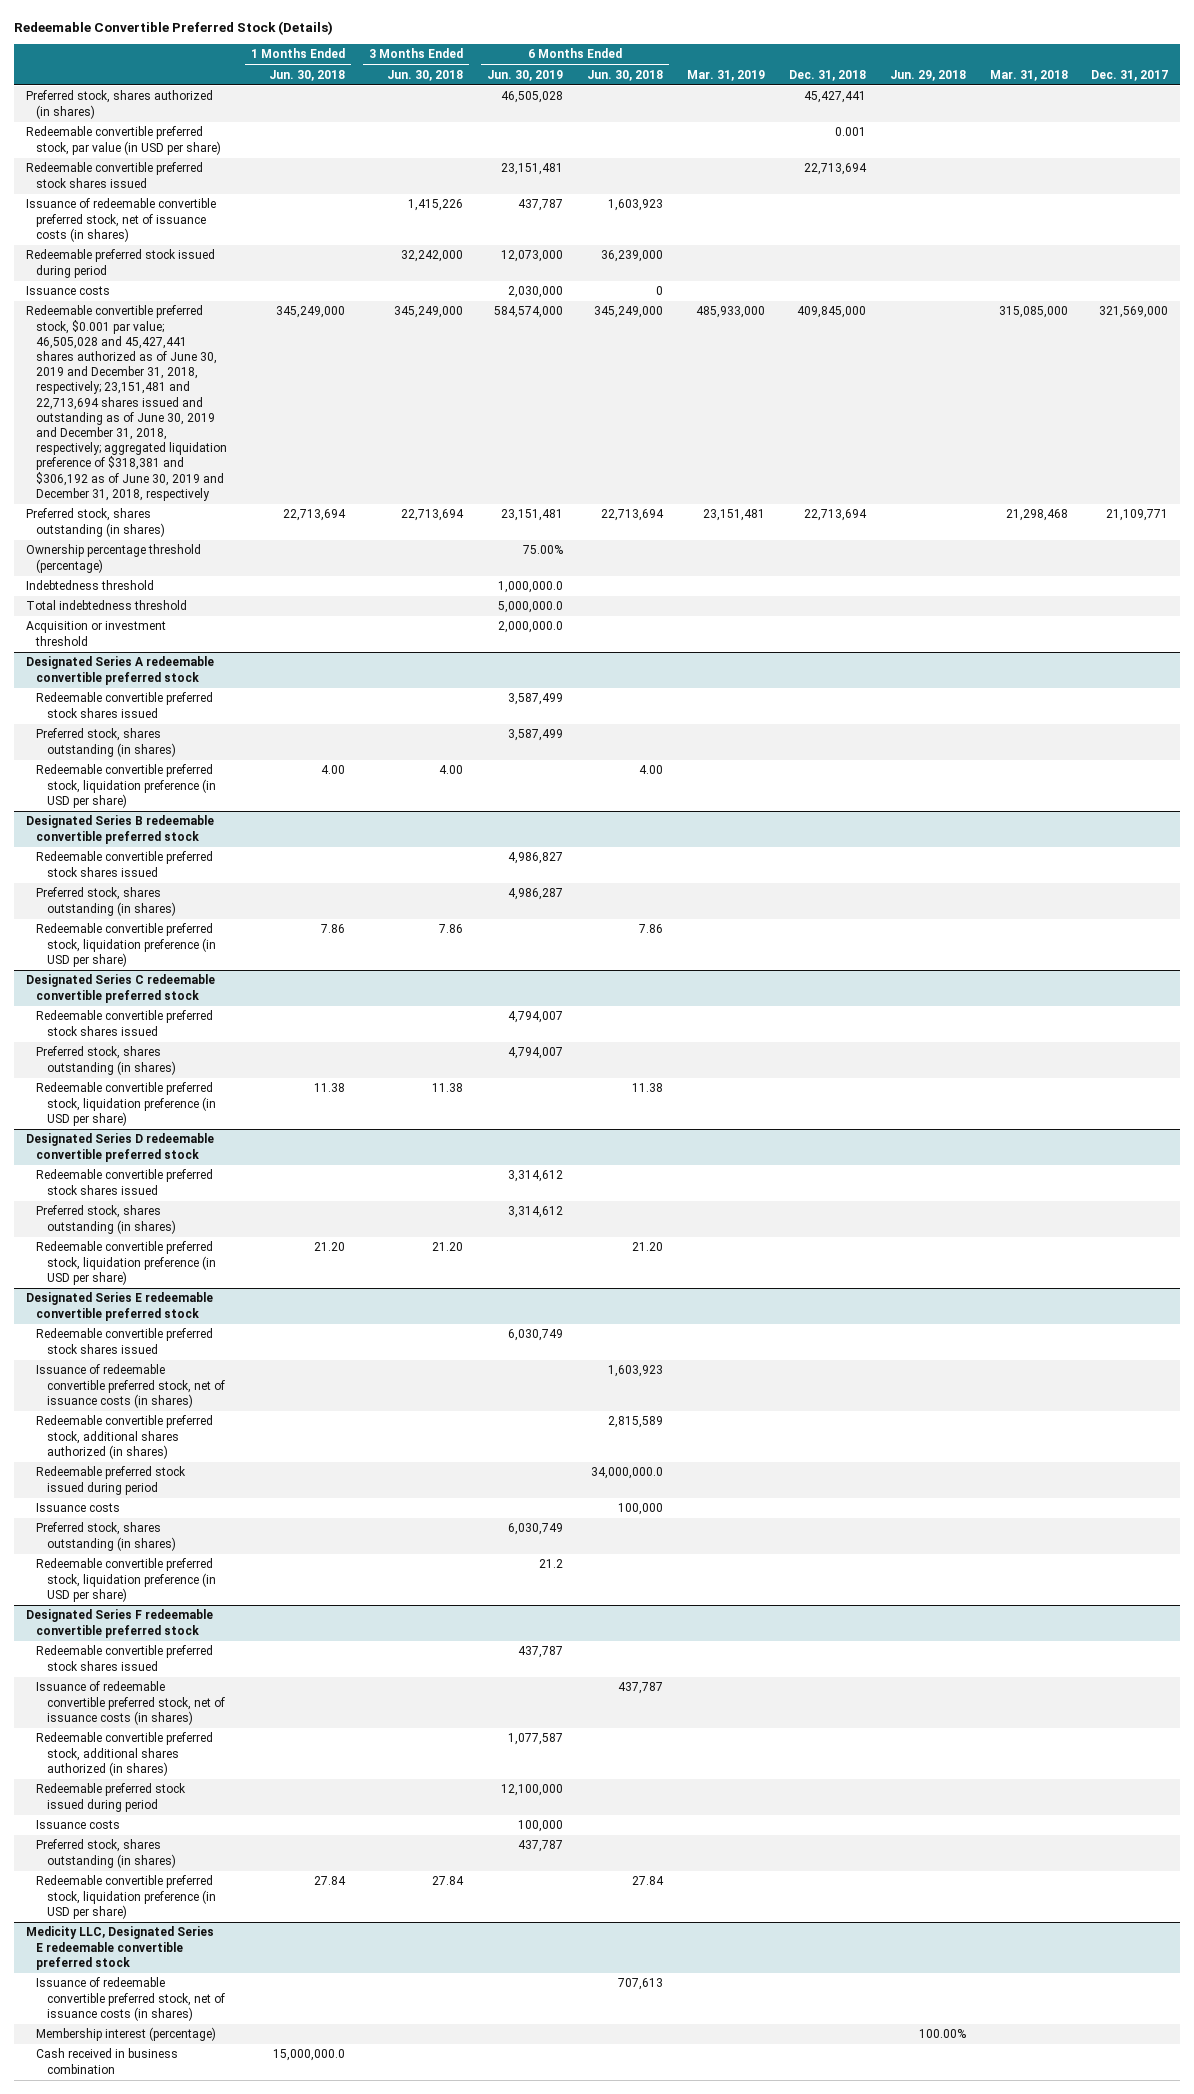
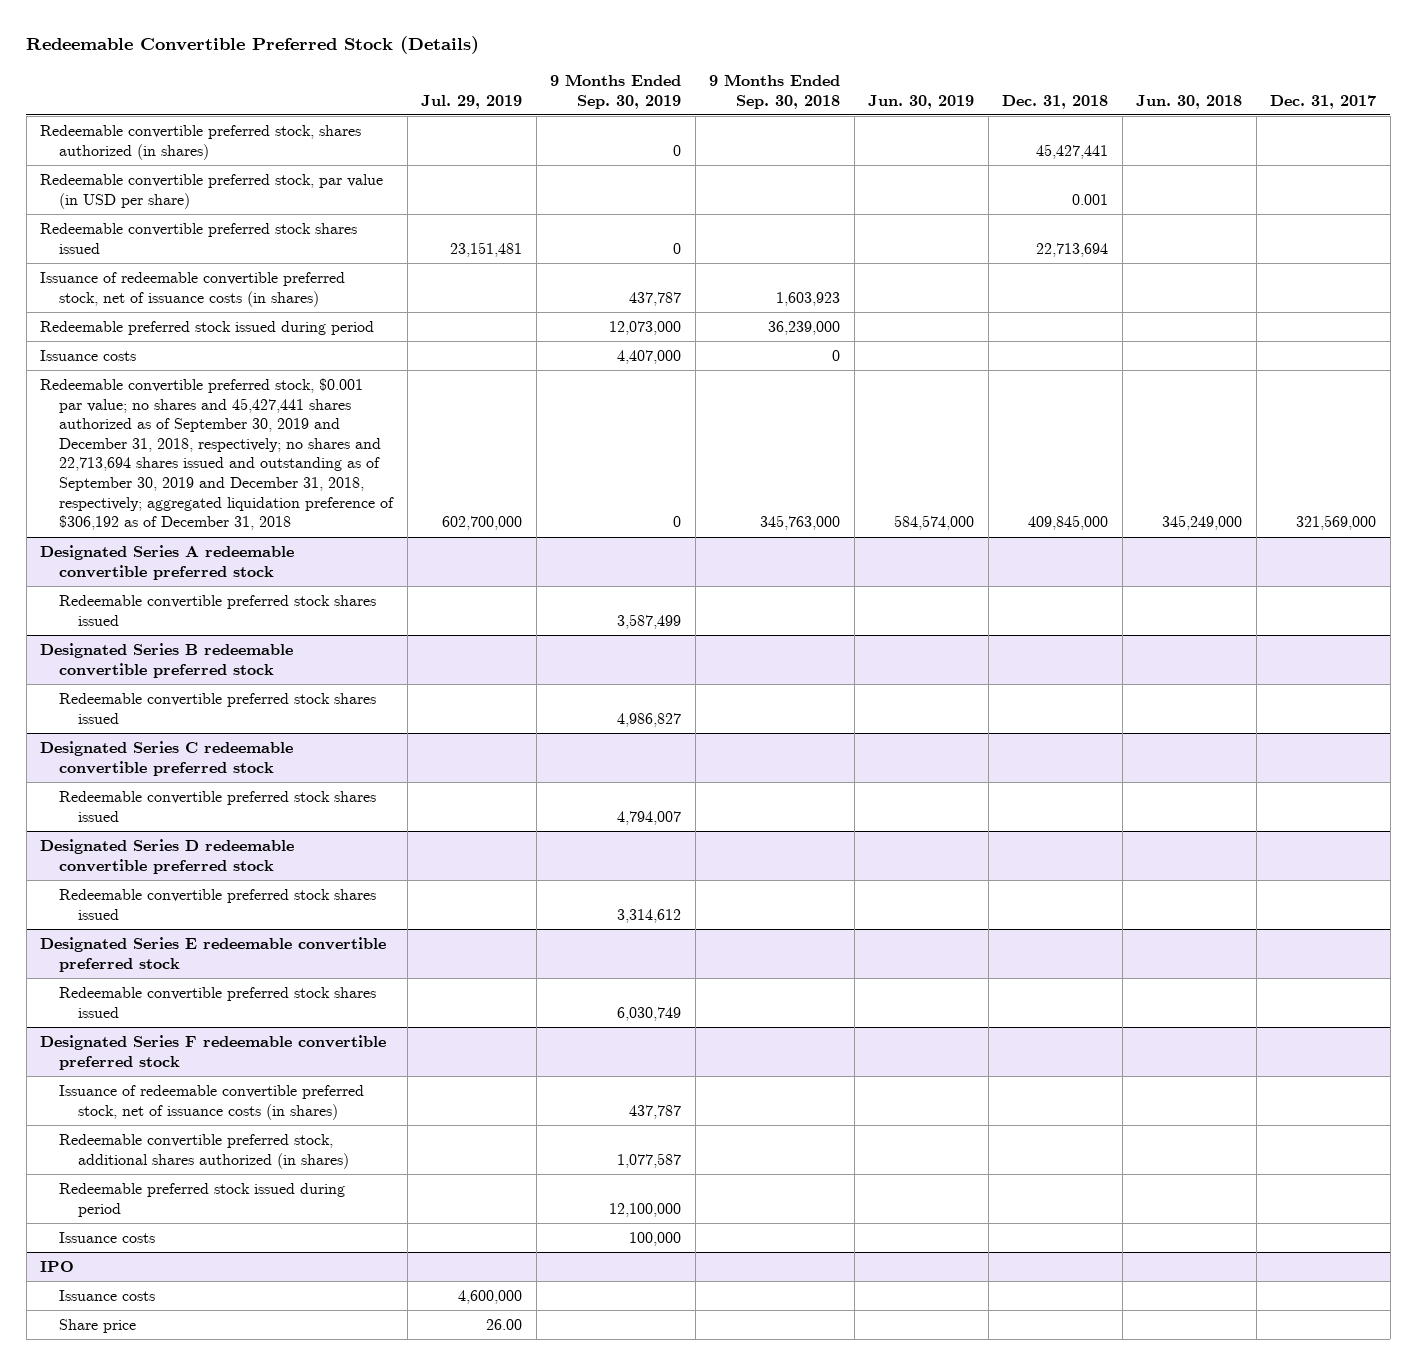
- | 1 Months Ended Jun. 30, 2018 | 3 Months Ended Jun. 30, 2018 | 6 Months Ended Jun. 30, 2019 | 6 Months Ended Jun. 30, 2018 | Mar. 31, 2019 | Dec. 31, 2018 | Jun. 29, 2018 | Mar. 31, 2018 | Dec. 31, 2017
+ | Jul. 29, 2019 | 9 Months Ended Sep. 30, 2019 | 9 Months Ended Sep. 30, 2018 | Jun. 30, 2019 | Dec. 31, 2018 | Jun. 30, 2018 | Dec. 31, 2017
- Preferred stock, shares authorized (in shares) | | | 46,505,028 | | | 45,427,441 | | |
+ Redeemable convertible preferred stock, shares authorized (in shares) | | 0 | | | 45,427,441 | |
- Redeemable convertible preferred stock, $0.001 par value; 46,505,028 and 45,427,441 shares authorized as of June 30, 2019 and December 31, 2018, respectively; 23,151,481 and 22,713,694 shares issued and outstanding as of June 30, 2019 and December 31, 2018, respectively; aggregated liquidation preference of $318,381 and $306,192 as of June 30, 2019 and December 31, 2018, respectively | 345,249,000 | 345,249,000 | 584,574,000 | 345,249,000 | 485,933,000 | 409,845,000 | | 315,085,000 | 321,569,000
- Preferred stock, shares outstanding (in shares) | 22,713,694 | 22,713,694 | 23,151,481 | 22,713,694 | 23,151,481 | 22,713,694 | | 21,298,468 | 21,109,771
- Ownership percentage threshold (percentage) | | | 75.00% | | | | | |
- Indebtedness threshold | | | 1,000,000.0 | | | | | |
- Total indebtedness threshold | | | 5,000,000.0 | | | | | |
- Acquisition or investment threshold | | | 2,000,000.0 | | | | | |
+ Redeemable convertible preferred stock, $0.001 par value; no shares and 45,427,441 shares authorized as of September 30, 2019 and December 31, 2018, respectively; no shares and 22,713,694 shares issued and outstanding as of September 30, 2019 and December 31, 2018, respectively; aggregated liquidation preference of $306,192 as of December 31, 2018 | 602,700,000 | 0 | 345,763,000 | 584,574,000 | 409,845,000 | 345,249,000 | 321,569,000
@ Designated Series A redeemable convertible preferred stock
- Preferred stock, shares outstanding (in shares) | | | 3,587,499 | | | | | |
- Redeemable convertible preferred stock, liquidation preference (in USD per share) | 4.00 | 4.00 | | 4.00 | | | | |
@ Designated Series B redeemable convertible preferred stock
- Preferred stock, shares outstanding (in shares) | | | 4,986,287 | | | | | |
- Redeemable convertible preferred stock, liquidation preference (in USD per share) | 7.86 | 7.86 | | 7.86 | | | | |
@ Designated Series C redeemable convertible preferred stock
- Preferred stock, shares outstanding (in shares) | | | 4,794,007 | | | | | |
- Redeemable convertible preferred stock, liquidation preference (in USD per share) | 11.38 | 11.38 | | 11.38 | | | | |
@ Designated Series D redeemable convertible preferred stock
- Preferred stock, shares outstanding (in shares) | | | 3,314,612 | | | | | |
- Redeemable convertible preferred stock, liquidation preference (in USD per share) | 21.20 | 21.20 | | 21.20 | | | | |
@ Designated Series E redeemable convertible preferred stock
- Issuance of redeemable convertible preferred stock, net of issuance costs (in shares) | | | | 1,603,923 | | | | |
- Redeemable convertible preferred stock, additional shares authorized (in shares) | | | | 2,815,589 | | | | |
- Redeemable preferred stock issued during period | | | | 34,000,000.0 | | | | |
- Issuance costs | | | | 100,000 | | | | |
- Preferred stock, shares outstanding (in shares) | | | 6,030,749 | | | | | |
- Redeemable convertible preferred stock, liquidation preference (in USD per share) | | | 21.2 | | | | | |
@ Designated Series F redeemable convertible preferred stock
- Redeemable convertible preferred stock shares issued | | | 437,787 | | | | | |
- Preferred stock, shares outstanding (in shares) | | | 437,787 | | | | | |
- Redeemable convertible preferred stock, liquidation preference (in USD per share) | 27.84 | 27.84 | | 27.84 | | | | |
- Medicity LLC, Designated Series E redeemable convertible preferred stock
- Issuance of redeemable convertible preferred stock, net of issuance costs (in shares) | | | | 707,613 | | | | |
- Membership interest (percentage) | | | | | | | 100.00% | |
- Cash received in business combination | 15,000,000.0 | | | | | | | |
+ IPO
+ Issuance costs | 4,600,000 | | | | | |
+ Share price | 26.00 | | | | | |

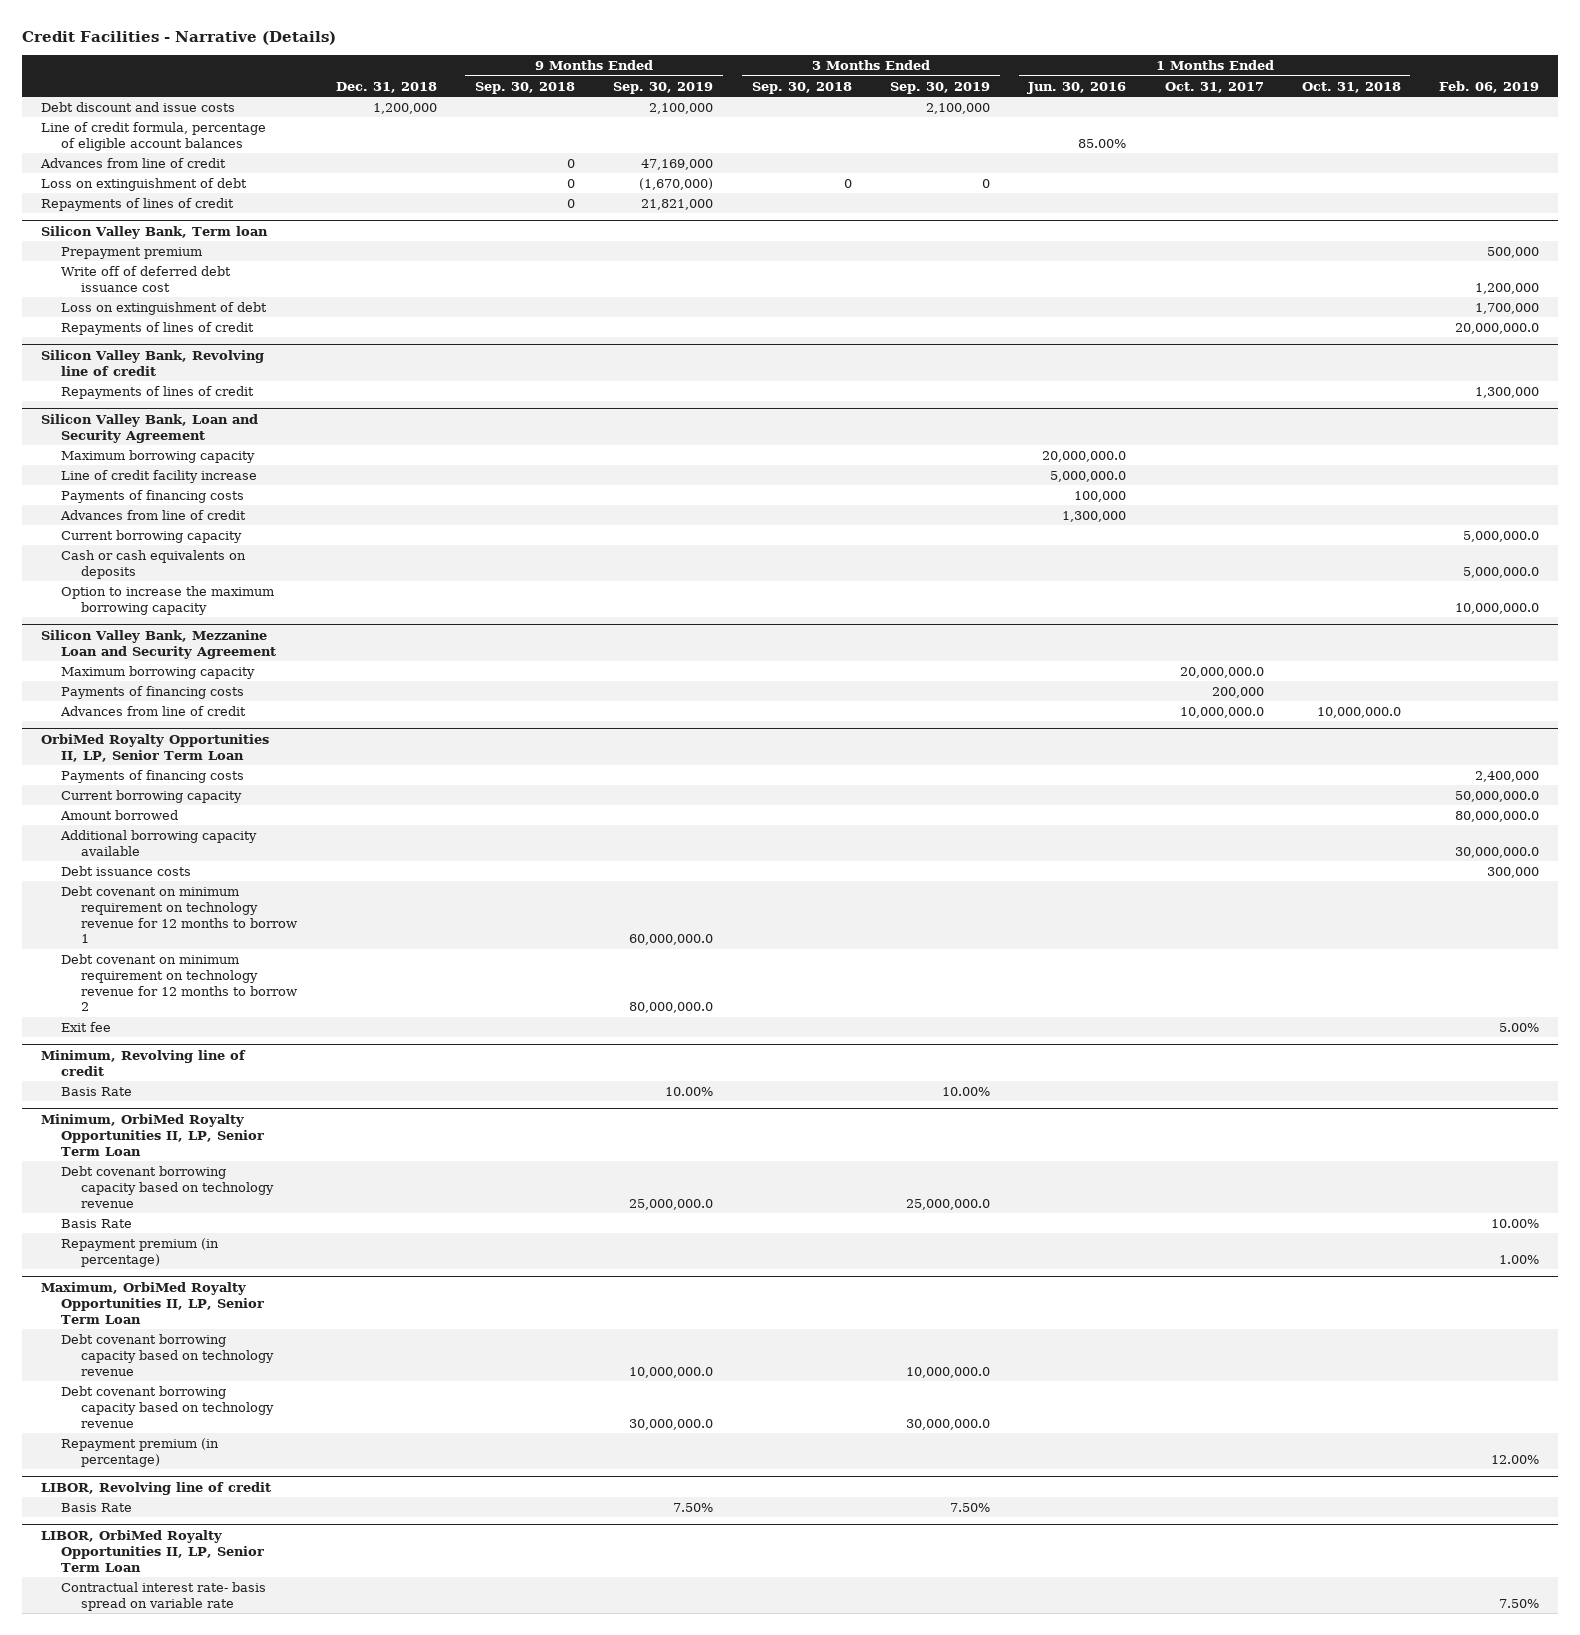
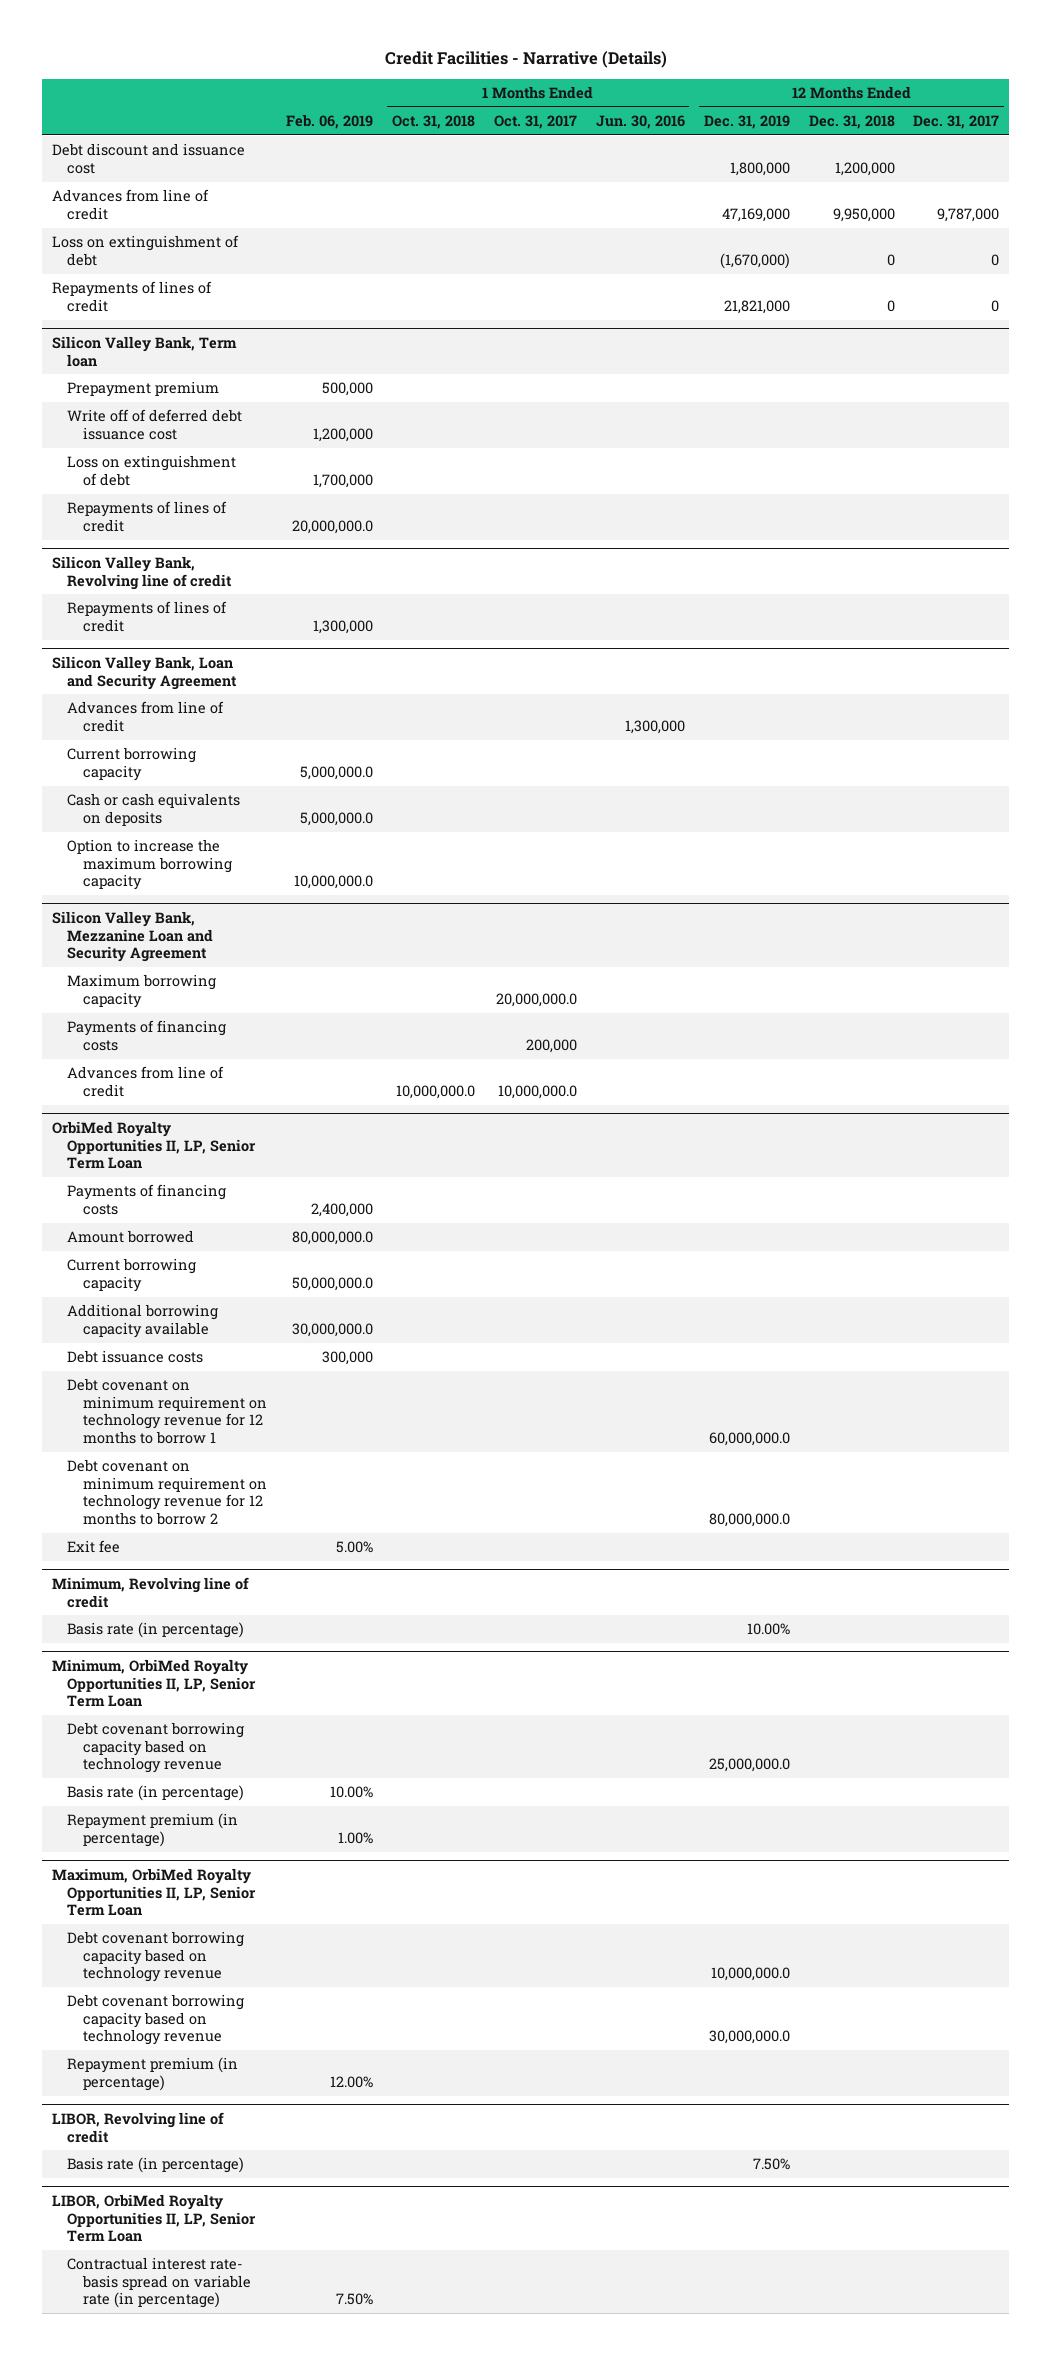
- | Dec. 31, 2018 | 9 Months Ended Sep. 30, 2018 | 9 Months Ended Sep. 30, 2019 | 3 Months Ended Sep. 30, 2018 | 3 Months Ended Sep. 30, 2019 | 1 Months Ended Jun. 30, 2016 | 1 Months Ended Oct. 31, 2017 | 1 Months Ended Oct. 31, 2018 | Feb. 06, 2019
+ | Feb. 06, 2019 | 1 Months Ended Oct. 31, 2018 | 1 Months Ended Oct. 31, 2017 | 1 Months Ended Jun. 30, 2016 | 12 Months Ended Dec. 31, 2019 | 12 Months Ended Dec. 31, 2018 | 12 Months Ended Dec. 31, 2017
- Debt discount and issue costs | 1,200,000 | | 2,100,000 | | 2,100,000 | | | |
- Line of credit formula, percentage of eligible account balances | | | | | | 85.00% | | |
+ Debt discount and issuance cost | | | | | 1,800,000 | 1,200,000 |
@ Silicon Valley Bank, Loan and Security Agreement
- Maximum borrowing capacity | | | | | | 20,000,000.0 | | |
- Line of credit facility increase | | | | | | 5,000,000.0 | | |
- Payments of financing costs | | | | | | 100,000 | | |
@ OrbiMed Royalty Opportunities II, LP, Senior Term Loan
moved down: Current borrowing capacity | 50,000,000.0 | | | | | |
@ Minimum, Revolving line of credit
- Basis Rate | | | 10.00% | | 10.00% | | | |
+ Basis rate (in percentage) | | | | | 10.00% | |
@ Minimum, OrbiMed Royalty Opportunities II, LP, Senior Term Loan
- Basis Rate | | | | | | | | | 10.00%
+ Basis rate (in percentage) | 10.00% | | | | | |
@ LIBOR, Revolving line of credit
- Basis Rate | | | 7.50% | | 7.50% | | | |
+ Basis rate (in percentage) | | | | | 7.50% | |
@ LIBOR, OrbiMed Royalty Opportunities II, LP, Senior Term Loan
- Contractual interest rate- basis spread on variable rate | | | | | | | | | 7.50%
+ Contractual interest rate- basis spread on variable rate (in percentage) | 7.50% | | | | | |

